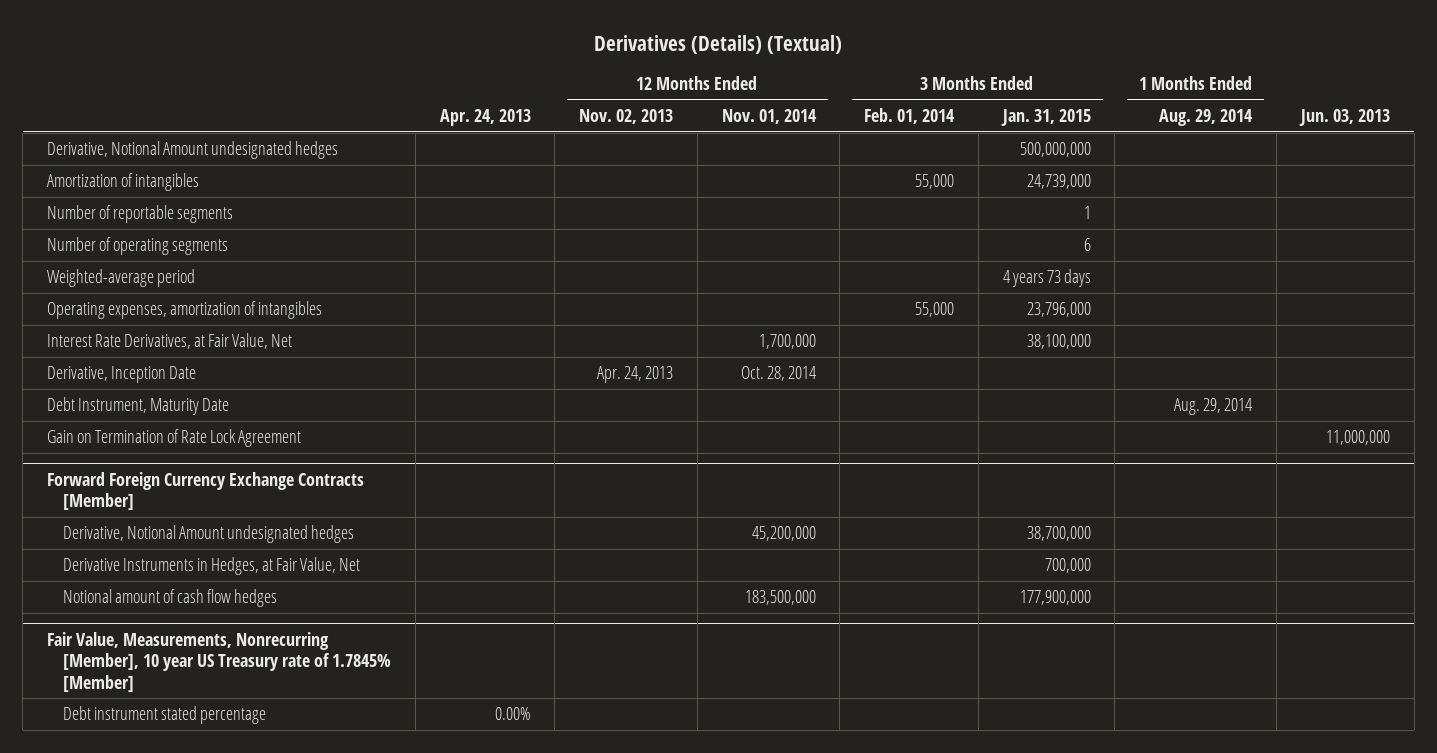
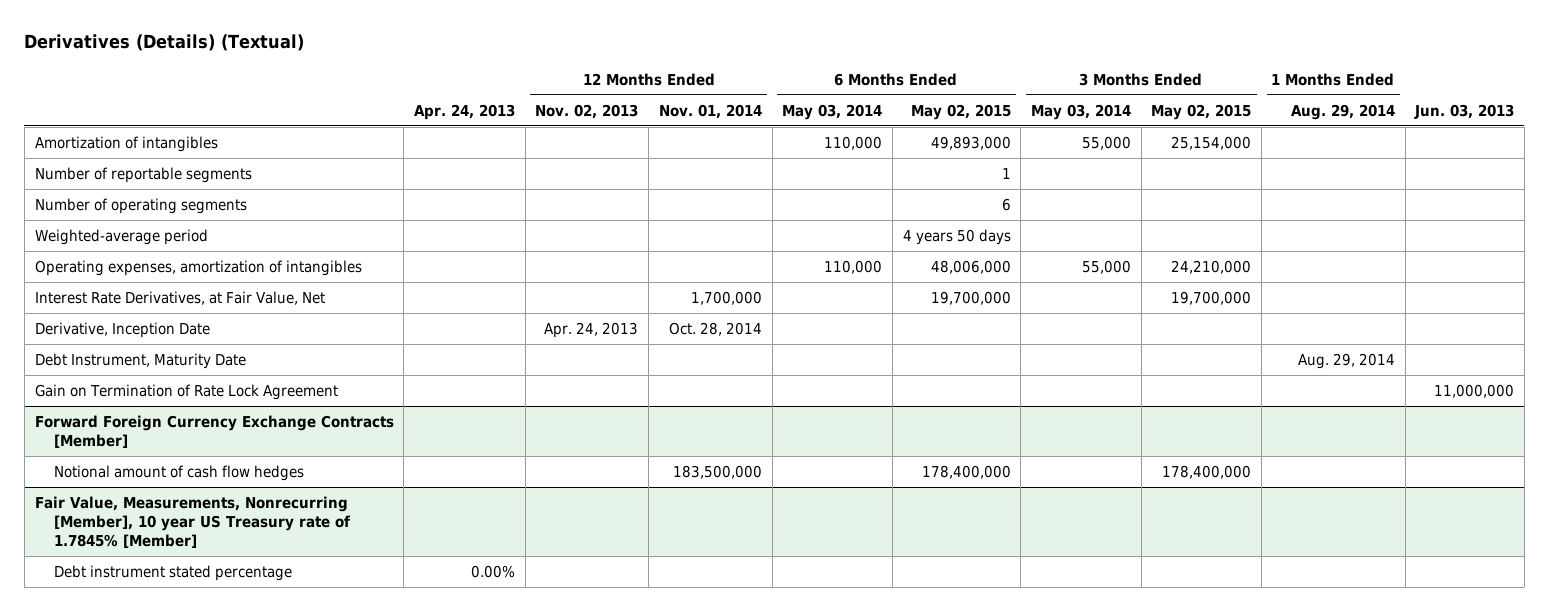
- | Apr. 24, 2013 | 12 Months Ended Nov. 02, 2013 | 12 Months Ended Nov. 01, 2014 | 3 Months Ended Feb. 01, 2014 | 3 Months Ended Jan. 31, 2015 | 1 Months Ended Aug. 29, 2014 | Jun. 03, 2013
+ | Apr. 24, 2013 | 12 Months Ended Nov. 02, 2013 | 12 Months Ended Nov. 01, 2014 | 6 Months Ended May 03, 2014 | 6 Months Ended May 02, 2015 | 3 Months Ended May 03, 2014 | 3 Months Ended May 02, 2015 | 1 Months Ended Aug. 29, 2014 | Jun. 03, 2013
- Derivative, Notional Amount undesignated hedges | | | | | 500,000,000 | |
@ Forward Foreign Currency Exchange Contracts [Member]
- Derivative, Notional Amount undesignated hedges | | | 45,200,000 | | 38,700,000 | |
- Derivative Instruments in Hedges, at Fair Value, Net | | | | | 700,000 | |

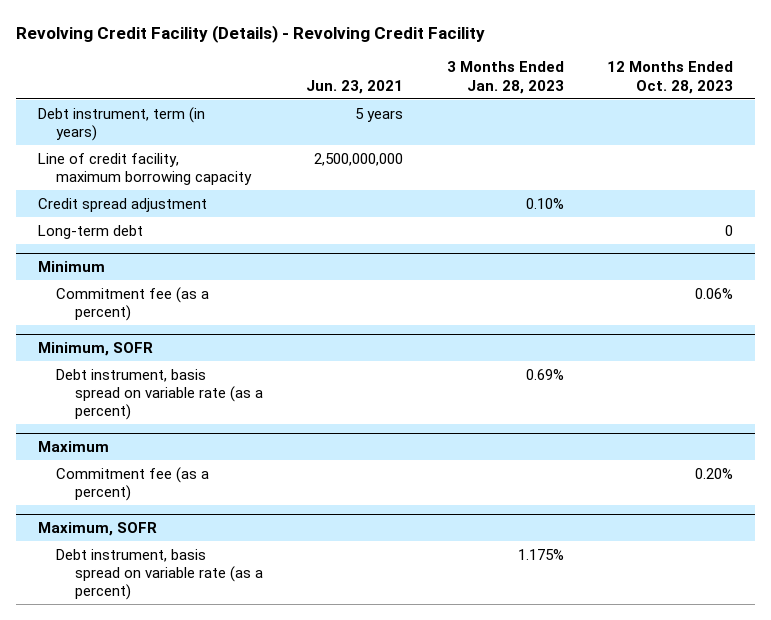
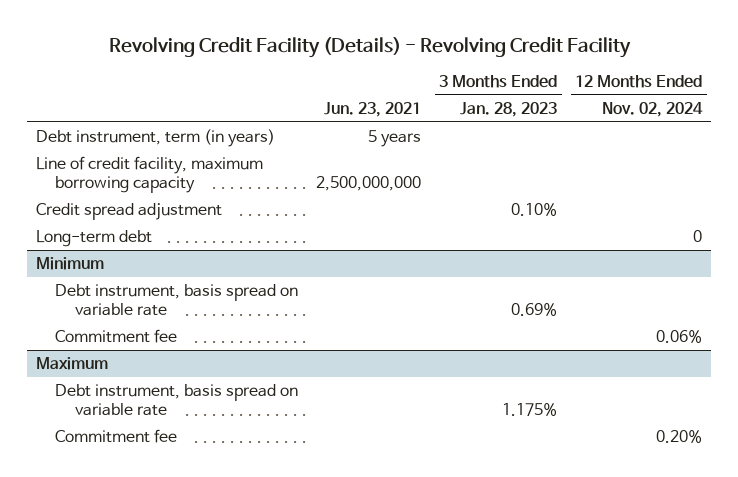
- | Jun. 23, 2021 | 3 Months Ended Jan. 28, 2023 | 12 Months Ended Oct. 28, 2023
+ | Jun. 23, 2021 | 3 Months Ended Jan. 28, 2023 | 12 Months Ended Nov. 02, 2024
@ Minimum
- Commitment fee (as a percent) | | | 0.06%
- Minimum, SOFR
- Debt instrument, basis spread on variable rate (as a percent) | | 0.69% |
@ Minimum
+ Debt instrument, basis spread on variable rate | | 0.69% |
+ Commitment fee | | | 0.06%
@ Maximum
- Commitment fee (as a percent) | | | 0.20%
- Maximum, SOFR
- Debt instrument, basis spread on variable rate (as a percent) | | 1.175% |
@ Maximum
+ Debt instrument, basis spread on variable rate | | 1.175% |
+ Commitment fee | | | 0.20%

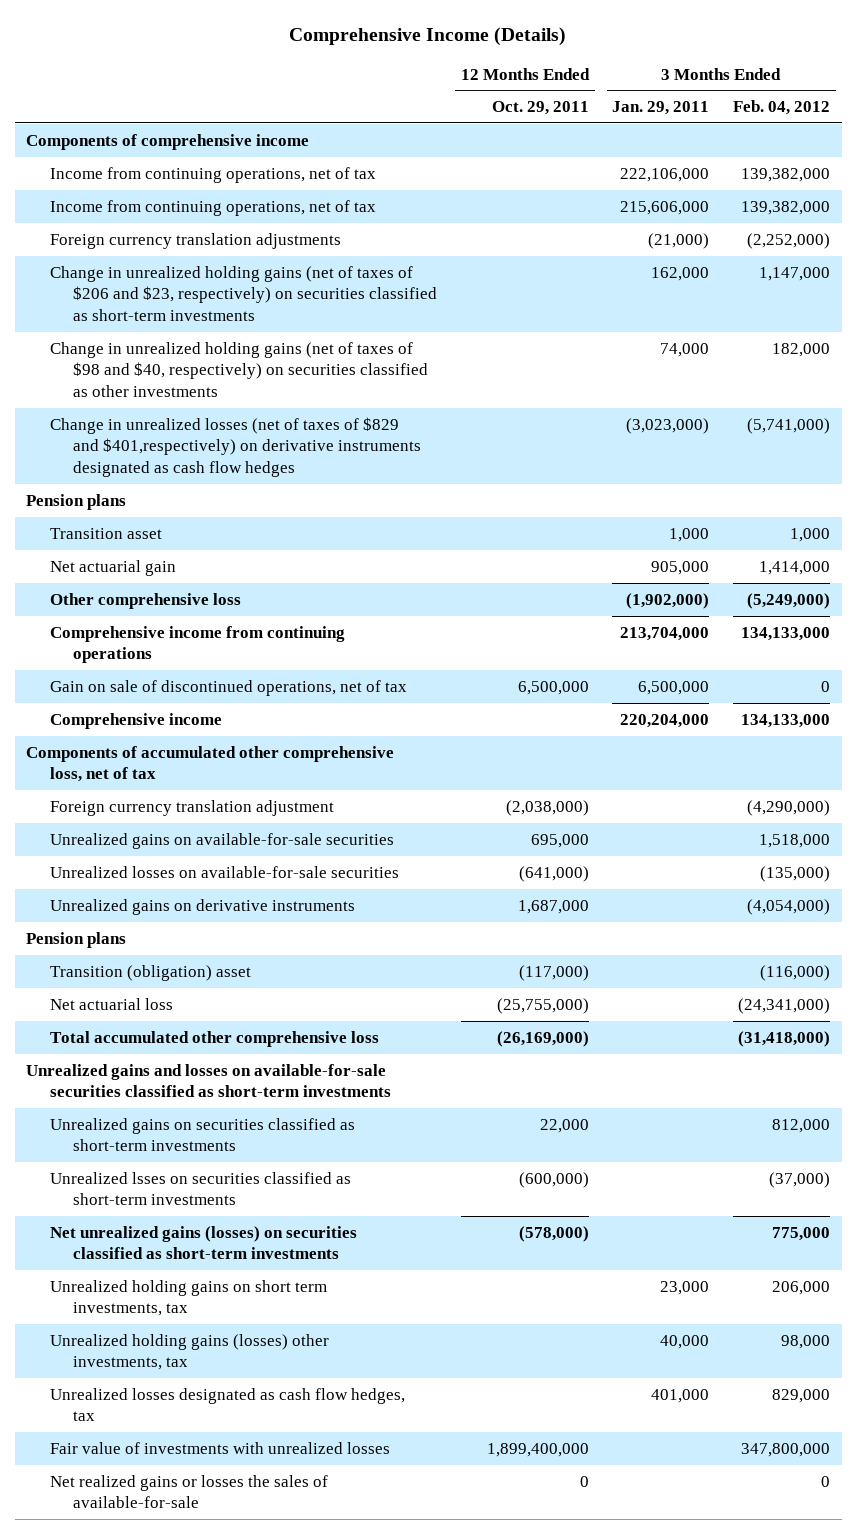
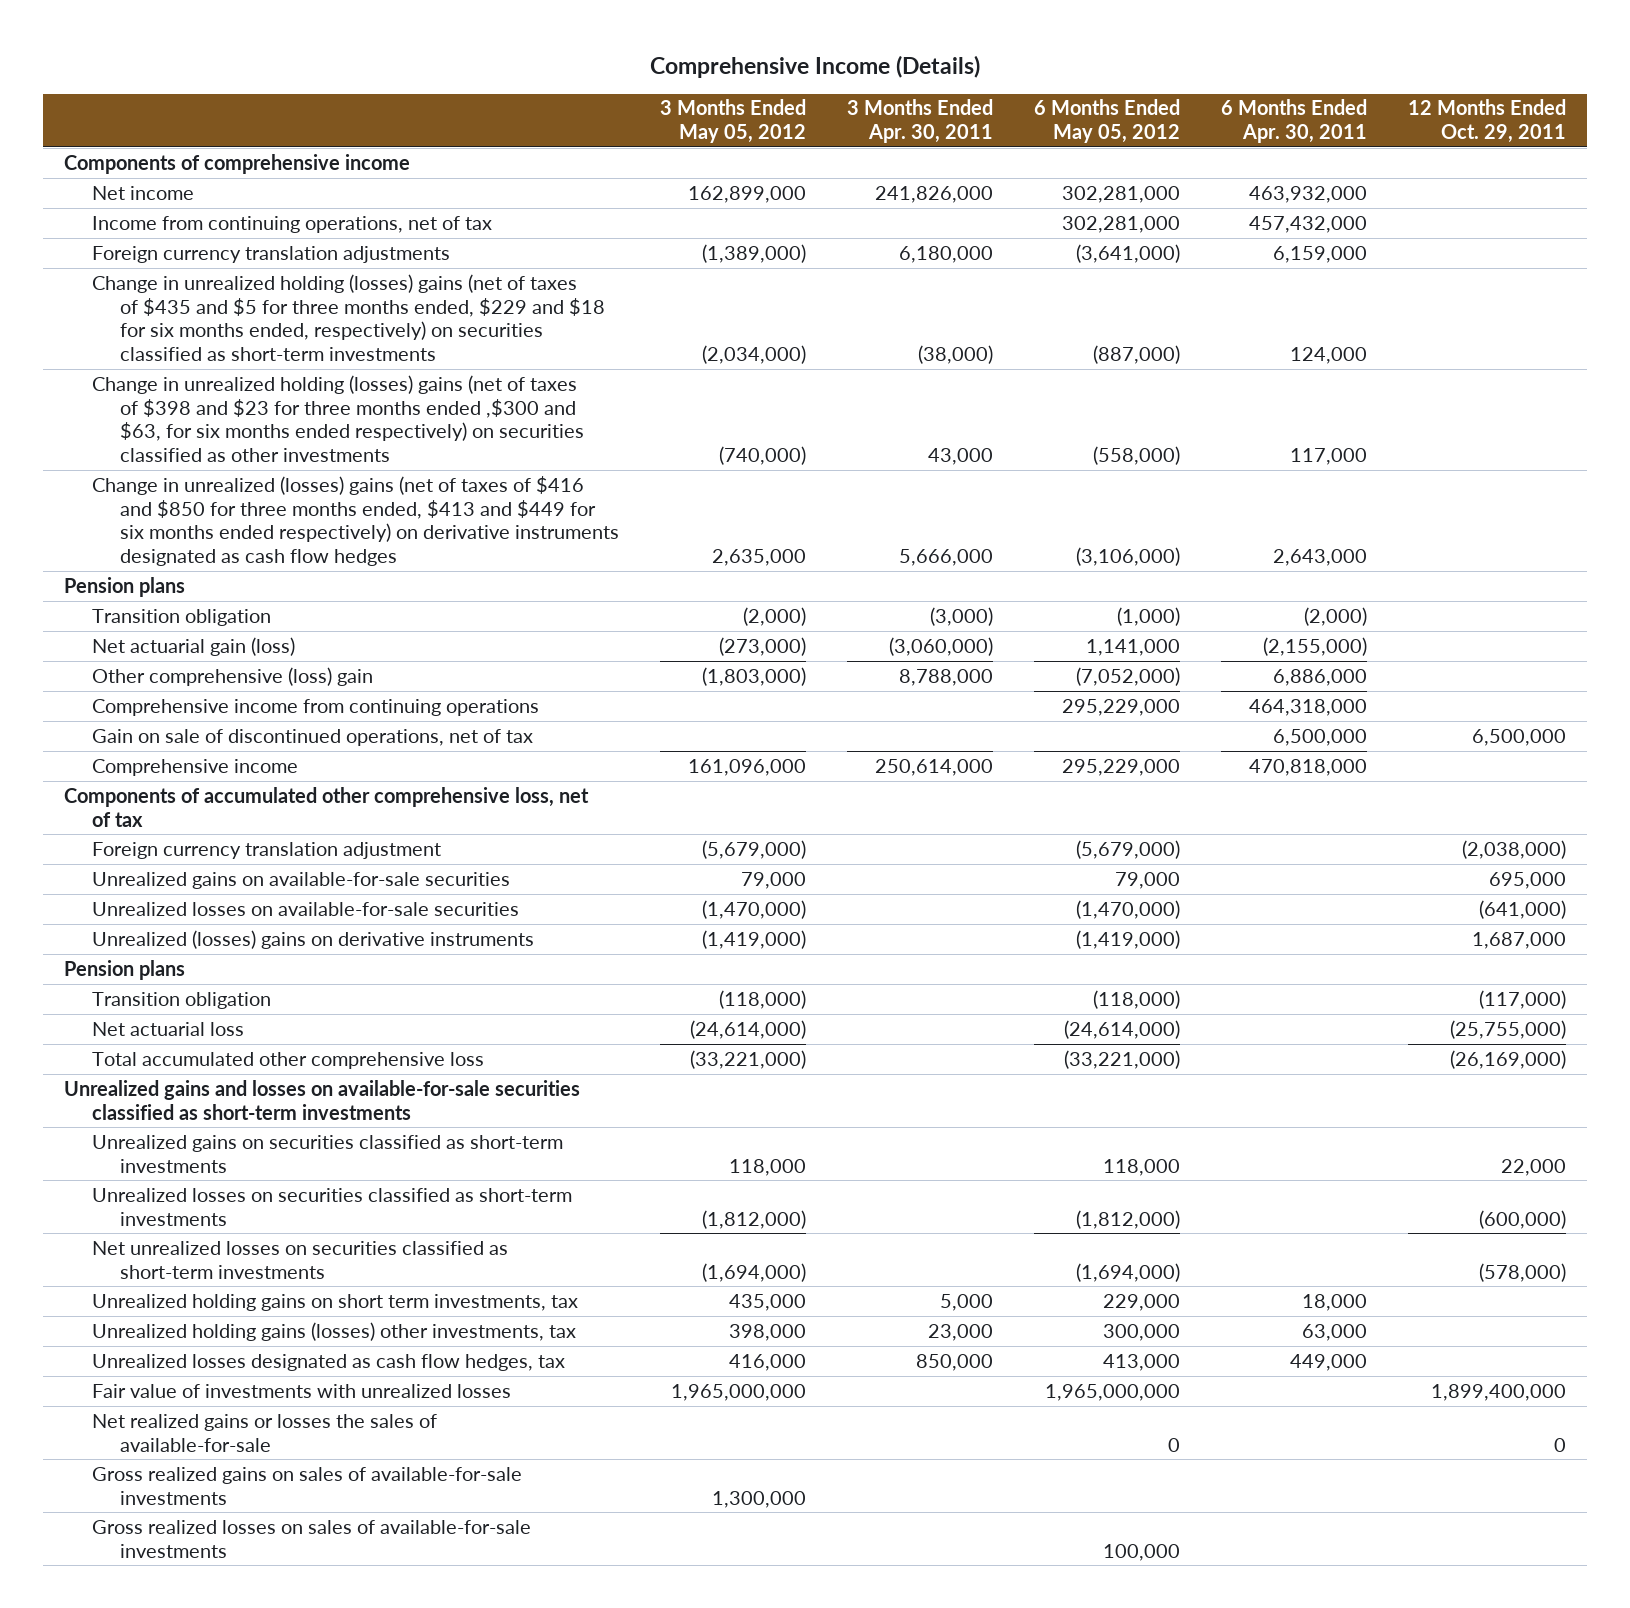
- | 12 Months Ended Oct. 29, 2011 | 3 Months Ended Jan. 29, 2011 | 3 Months Ended Feb. 04, 2012
+ | 3 Months Ended May 05, 2012 | 3 Months Ended Apr. 30, 2011 | 6 Months Ended May 05, 2012 | 6 Months Ended Apr. 30, 2011 | 12 Months Ended Oct. 29, 2011
- Income from continuing operations, net of tax | | 222,106,000 | 139,382,000
+ Net income | 162,899,000 | 241,826,000 | 302,281,000 | 463,932,000 |
- Change in unrealized holding gains (net of taxes of $206 and $23, respectively) on securities classified as short-term investments | | 162,000 | 1,147,000
- Change in unrealized holding gains (net of taxes of $98 and $40, respectively) on securities classified as other investments | | 74,000 | 182,000
- Change in unrealized losses (net of taxes of $829 and $401,respectively) on derivative instruments designated as cash flow hedges | | (3,023,000) | (5,741,000)
+ Change in unrealized holding (losses) gains (net of taxes of $435 and $5 for three months ended, $229 and $18 for six months ended, respectively) on securities classified as short-term investments | (2,034,000) | (38,000) | (887,000) | 124,000 |
+ Change in unrealized holding (losses) gains (net of taxes of $398 and $23 for three months ended ,$300 and $63, for six months ended respectively) on securities classified as other investments | (740,000) | 43,000 | (558,000) | 117,000 |
+ Change in unrealized (losses) gains (net of taxes of $416 and $850 for three months ended, $413 and $449 for six months ended respectively) on derivative instruments designated as cash flow hedges | 2,635,000 | 5,666,000 | (3,106,000) | 2,643,000 |
- Transition asset | | 1,000 | 1,000
- Net actuarial gain | | 905,000 | 1,414,000
- Other comprehensive loss | | (1,902,000) | (5,249,000)
+ Transition obligation | (2,000) | (3,000) | (1,000) | (2,000) |
+ Net actuarial gain (loss) | (273,000) | (3,060,000) | 1,141,000 | (2,155,000) |
+ Other comprehensive (loss) gain | (1,803,000) | 8,788,000 | (7,052,000) | 6,886,000 |
- Unrealized gains on derivative instruments | 1,687,000 | | (4,054,000)
+ Unrealized (losses) gains on derivative instruments | (1,419,000) | | (1,419,000) | | 1,687,000
- Transition (obligation) asset | (117,000) | | (116,000)
+ Transition obligation | (118,000) | | (118,000) | | (117,000)
- Unrealized lsses on securities classified as short-term investments | (600,000) | | (37,000)
- Net unrealized gains (losses) on securities classified as short-term investments | (578,000) | | 775,000
+ Unrealized losses on securities classified as short-term investments | (1,812,000) | | (1,812,000) | | (600,000)
+ Net unrealized losses on securities classified as short-term investments | (1,694,000) | | (1,694,000) | | (578,000)
+ Gross realized gains on sales of available-for-sale investments | 1,300,000 | | | |
+ Gross realized losses on sales of available-for-sale investments | | | 100,000 | |

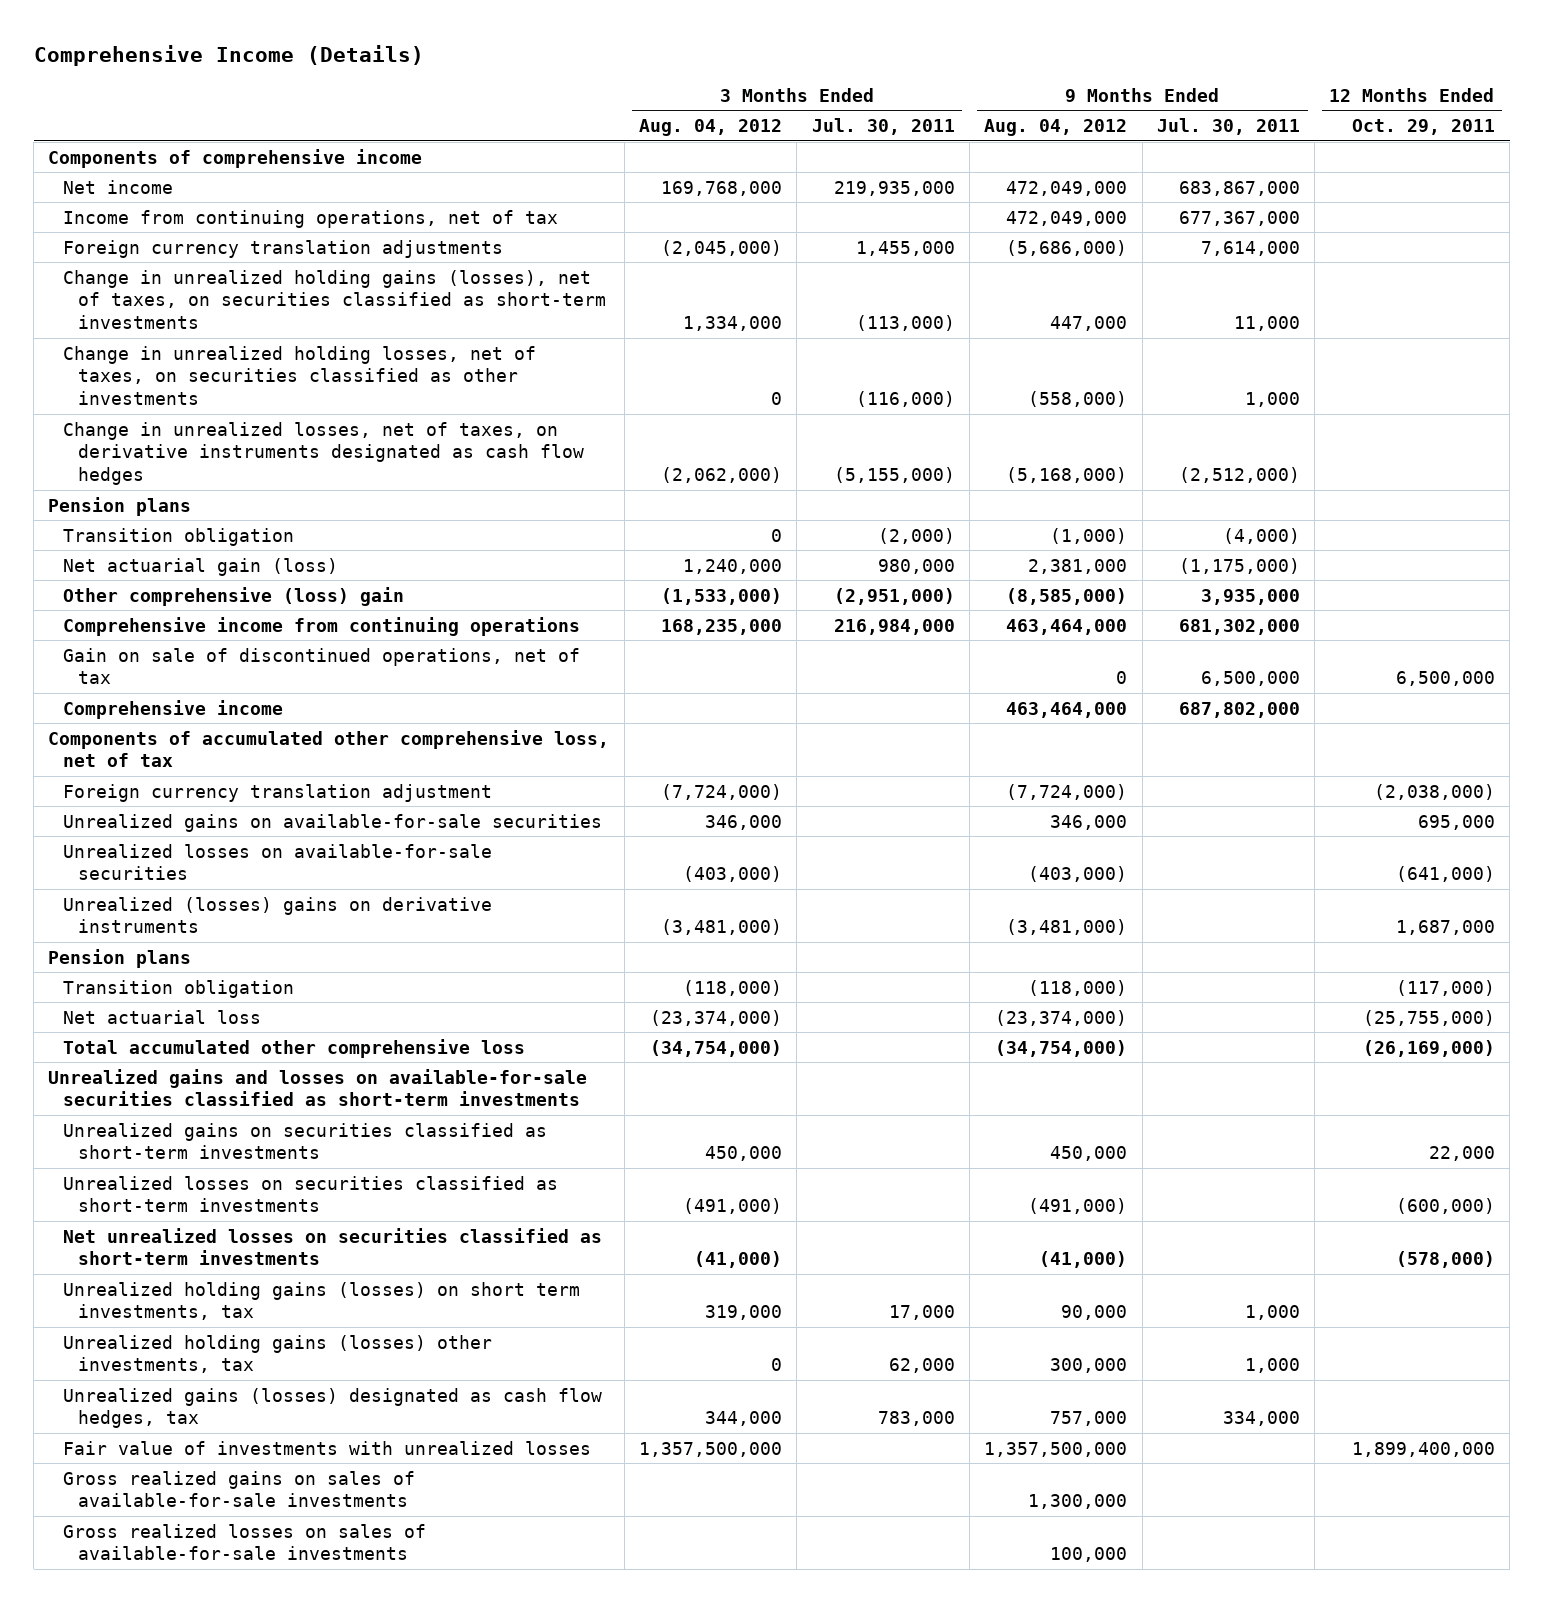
- | 3 Months Ended May 05, 2012 | 3 Months Ended Apr. 30, 2011 | 6 Months Ended May 05, 2012 | 6 Months Ended Apr. 30, 2011 | 12 Months Ended Oct. 29, 2011
+ | 3 Months Ended Aug. 04, 2012 | 3 Months Ended Jul. 30, 2011 | 9 Months Ended Aug. 04, 2012 | 9 Months Ended Jul. 30, 2011 | 12 Months Ended Oct. 29, 2011
- Change in unrealized holding (losses) gains (net of taxes of $435 and $5 for three months ended, $229 and $18 for six months ended, respectively) on securities classified as short-term investments | (2,034,000) | (38,000) | (887,000) | 124,000 |
- Change in unrealized holding (losses) gains (net of taxes of $398 and $23 for three months ended ,$300 and $63, for six months ended respectively) on securities classified as other investments | (740,000) | 43,000 | (558,000) | 117,000 |
- Change in unrealized (losses) gains (net of taxes of $416 and $850 for three months ended, $413 and $449 for six months ended respectively) on derivative instruments designated as cash flow hedges | 2,635,000 | 5,666,000 | (3,106,000) | 2,643,000 |
+ Change in unrealized holding gains (losses), net of taxes, on securities classified as short-term investments | 1,334,000 | (113,000) | 447,000 | 11,000 |
+ Change in unrealized holding losses, net of taxes, on securities classified as other investments | 0 | (116,000) | (558,000) | 1,000 |
+ Change in unrealized losses, net of taxes, on derivative instruments designated as cash flow hedges | (2,062,000) | (5,155,000) | (5,168,000) | (2,512,000) |
- Unrealized holding gains on short term investments, tax | 435,000 | 5,000 | 229,000 | 18,000 |
+ Unrealized holding gains (losses) on short term investments, tax | 319,000 | 17,000 | 90,000 | 1,000 |
- Unrealized losses designated as cash flow hedges, tax | 416,000 | 850,000 | 413,000 | 449,000 |
+ Unrealized gains (losses) designated as cash flow hedges, tax | 344,000 | 783,000 | 757,000 | 334,000 |
- Net realized gains or losses the sales of available-for-sale | | | 0 | | 0

